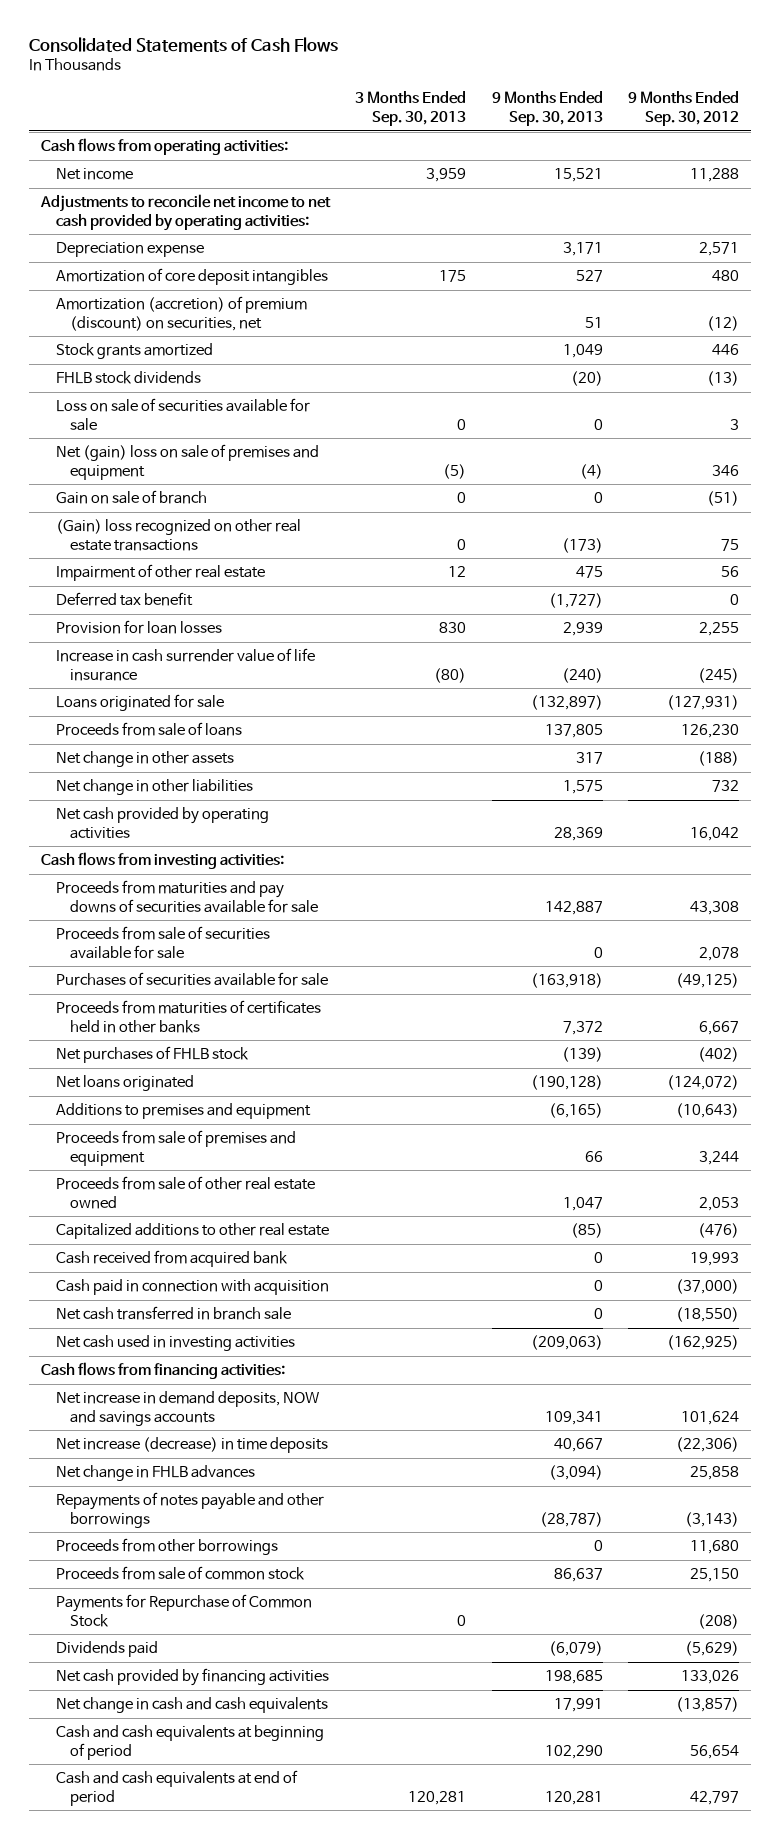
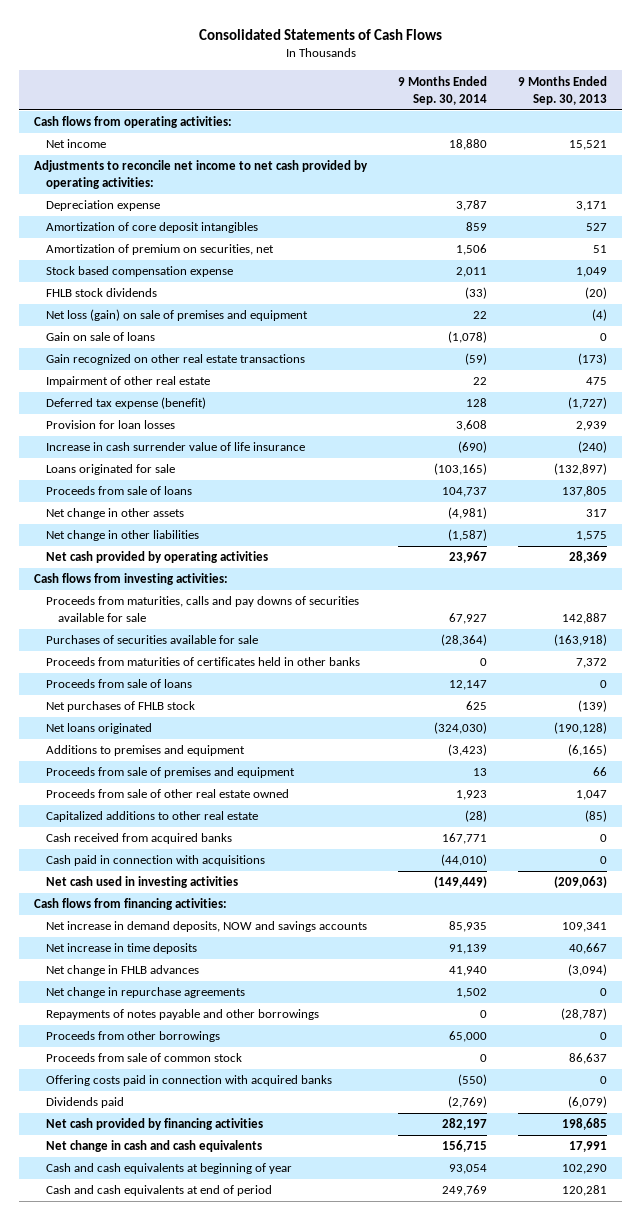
- | 3 Months Ended Sep. 30, 2013 | 9 Months Ended Sep. 30, 2013 | 9 Months Ended Sep. 30, 2012
+ | 9 Months Ended Sep. 30, 2014 | 9 Months Ended Sep. 30, 2013
- Amortization (accretion) of premium (discount) on securities, net | | 51 | (12)
- Stock grants amortized | | 1,049 | 446
+ Amortization of premium on securities, net | 1,506 | 51
+ Stock based compensation expense | 2,011 | 1,049
- Loss on sale of securities available for sale | 0 | 0 | 3
- Net (gain) loss on sale of premises and equipment | (5) | (4) | 346
- Gain on sale of branch | 0 | 0 | (51)
- (Gain) loss recognized on other real estate transactions | 0 | (173) | 75
+ Net loss (gain) on sale of premises and equipment | 22 | (4)
+ Gain on sale of loans | (1,078) | 0
+ Gain recognized on other real estate transactions | (59) | (173)
- Deferred tax benefit | | (1,727) | 0
+ Deferred tax expense (benefit) | 128 | (1,727)
- Proceeds from maturities and pay downs of securities available for sale | | 142,887 | 43,308
- Proceeds from sale of securities available for sale | | 0 | 2,078
+ Proceeds from maturities, calls and pay downs of securities available for sale | 67,927 | 142,887
+ Proceeds from sale of loans | 12,147 | 0
- Cash received from acquired bank | | 0 | 19,993
- Cash paid in connection with acquisition | | 0 | (37,000)
- Net cash transferred in branch sale | | 0 | (18,550)
+ Cash received from acquired banks | 167,771 | 0
+ Cash paid in connection with acquisitions | (44,010) | 0
- Net increase (decrease) in time deposits | | 40,667 | (22,306)
+ Net increase in time deposits | 91,139 | 40,667
+ Net change in repurchase agreements | 1,502 | 0
- Payments for Repurchase of Common Stock | 0 | | (208)
+ Offering costs paid in connection with acquired banks | (550) | 0
- Cash and cash equivalents at beginning of period | | 102,290 | 56,654
+ Cash and cash equivalents at beginning of year | 93,054 | 102,290

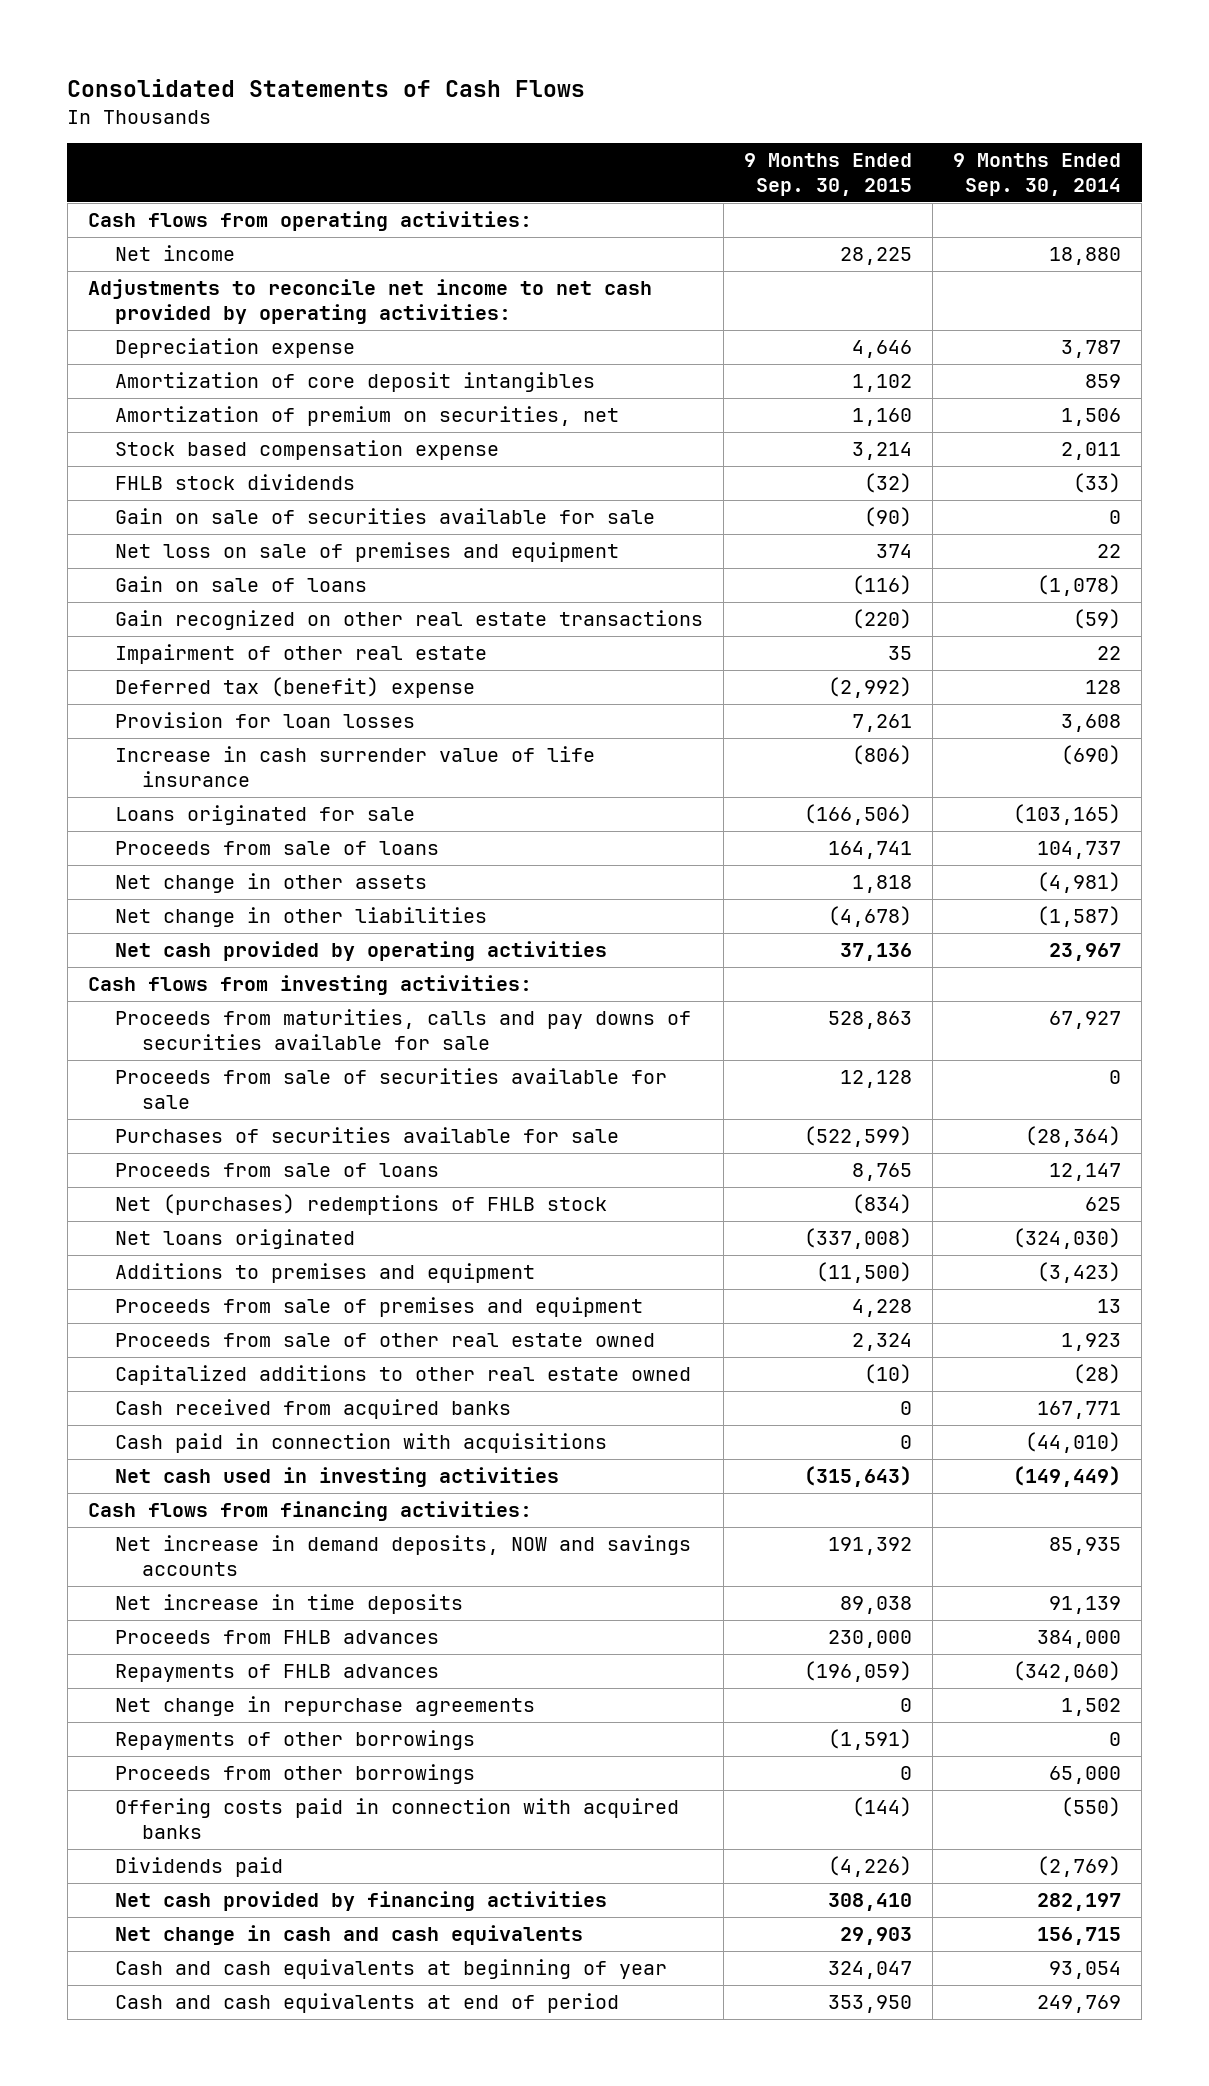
- | 9 Months Ended Sep. 30, 2014 | 9 Months Ended Sep. 30, 2013
+ | 9 Months Ended Sep. 30, 2015 | 9 Months Ended Sep. 30, 2014
- Net loss (gain) on sale of premises and equipment | 22 | (4)
+ Gain on sale of securities available for sale | (90) | 0
+ Net loss on sale of premises and equipment | 374 | 22
- Deferred tax expense (benefit) | 128 | (1,727)
+ Deferred tax (benefit) expense | (2,992) | 128
+ Proceeds from sale of securities available for sale | 12,128 | 0
- Proceeds from maturities of certificates held in other banks | 0 | 7,372
- Net purchases of FHLB stock | 625 | (139)
+ Net (purchases) redemptions of FHLB stock | (834) | 625
- Capitalized additions to other real estate | (28) | (85)
+ Capitalized additions to other real estate owned | (10) | (28)
- Net change in FHLB advances | 41,940 | (3,094)
+ Proceeds from FHLB advances | 230,000 | 384,000
+ Repayments of FHLB advances | (196,059) | (342,060)
- Repayments of notes payable and other borrowings | 0 | (28,787)
+ Repayments of other borrowings | (1,591) | 0
- Proceeds from sale of common stock | 0 | 86,637

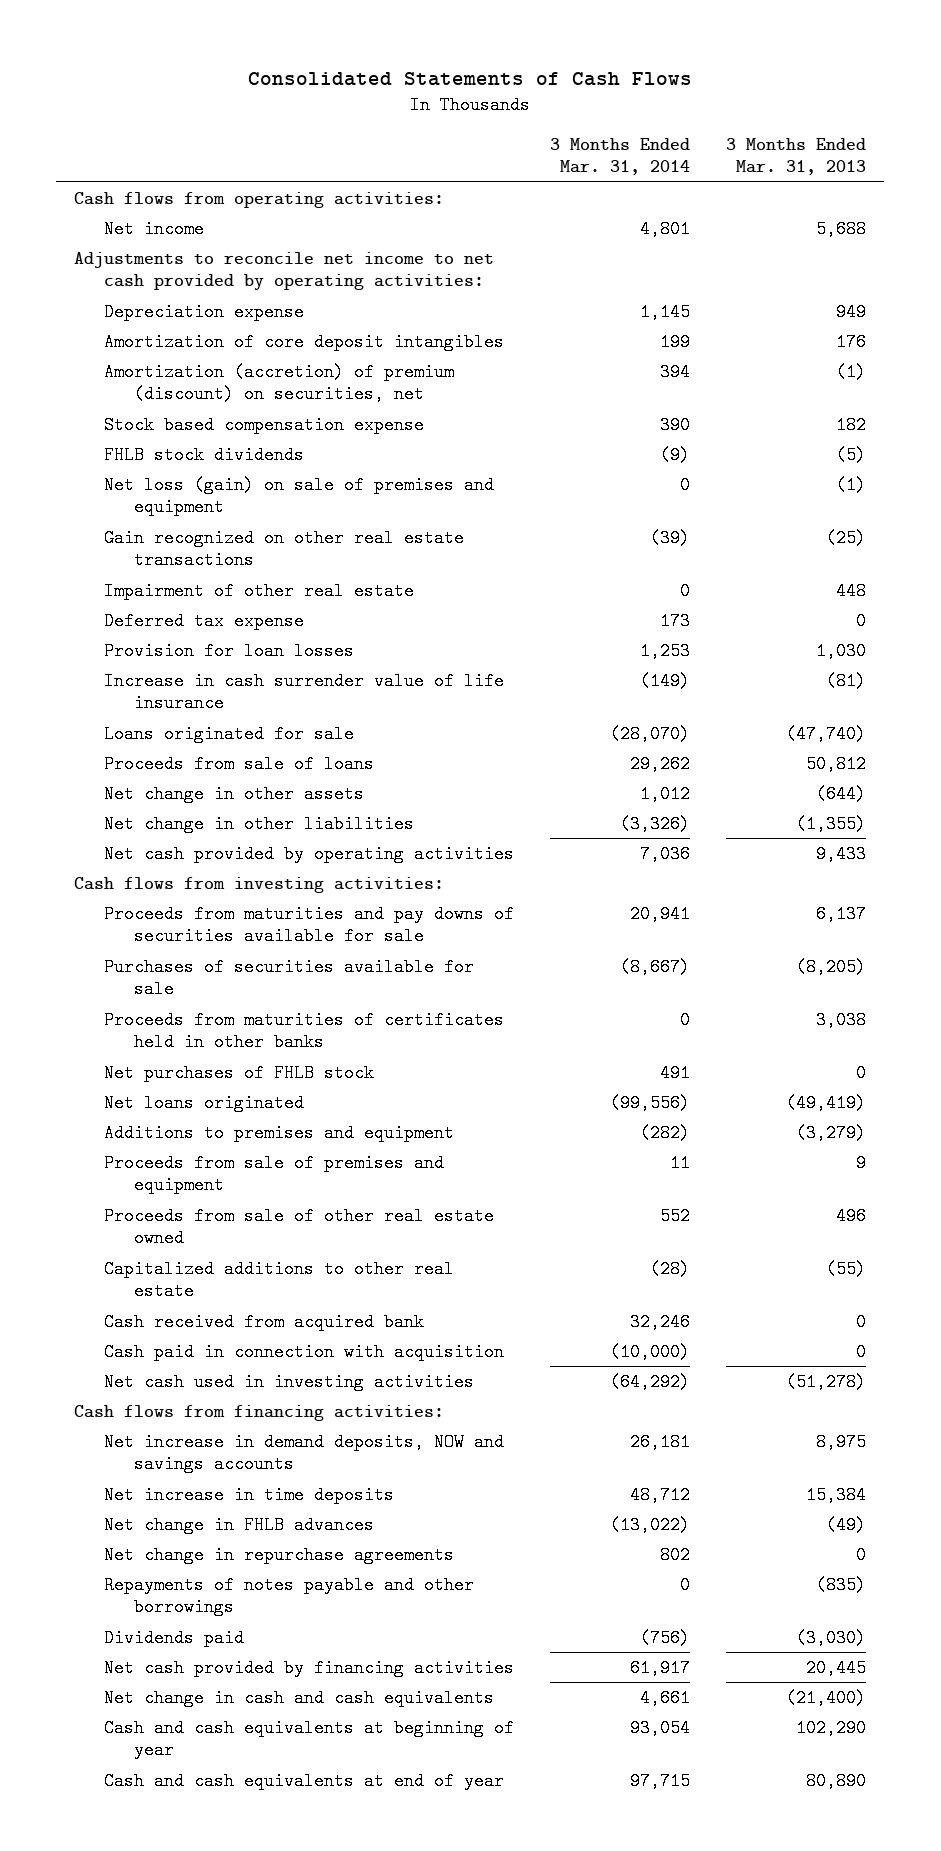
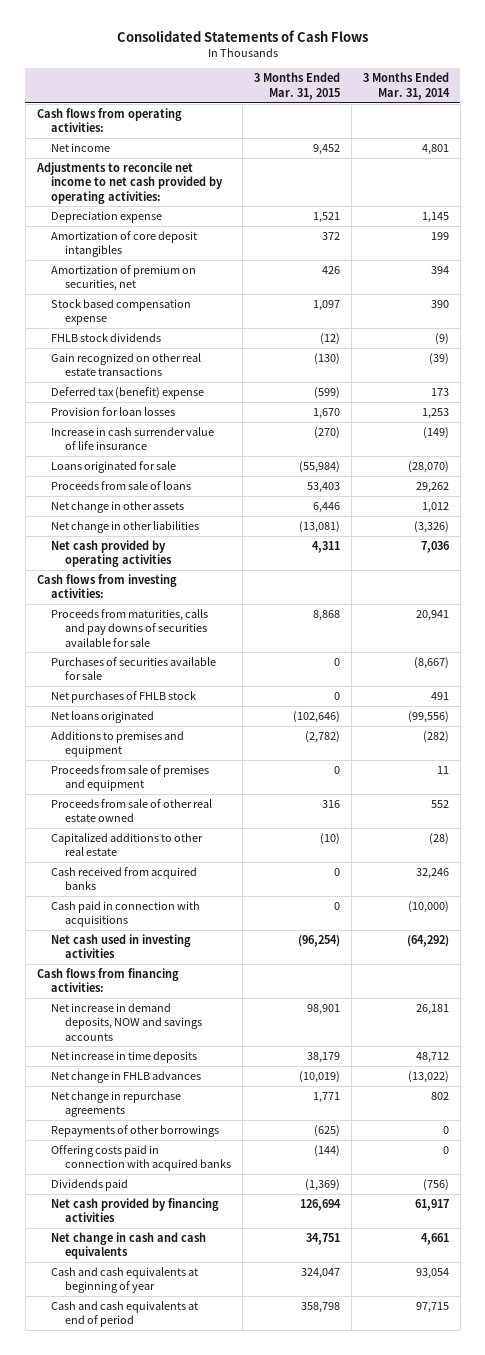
- | 3 Months Ended Mar. 31, 2014 | 3 Months Ended Mar. 31, 2013
+ | 3 Months Ended Mar. 31, 2015 | 3 Months Ended Mar. 31, 2014
- Amortization (accretion) of premium (discount) on securities, net | 394 | (1)
+ Amortization of premium on securities, net | 426 | 394
- Net loss (gain) on sale of premises and equipment | 0 | (1)
- Impairment of other real estate | 0 | 448
- Deferred tax expense | 173 | 0
+ Deferred tax (benefit) expense | (599) | 173
- Proceeds from maturities and pay downs of securities available for sale | 20,941 | 6,137
+ Proceeds from maturities, calls and pay downs of securities available for sale | 8,868 | 20,941
- Proceeds from maturities of certificates held in other banks | 0 | 3,038
- Cash received from acquired bank | 32,246 | 0
- Cash paid in connection with acquisition | (10,000) | 0
+ Cash received from acquired banks | 0 | 32,246
+ Cash paid in connection with acquisitions | 0 | (10,000)
- Repayments of notes payable and other borrowings | 0 | (835)
+ Repayments of other borrowings | (625) | 0
+ Offering costs paid in connection with acquired banks | (144) | 0
- Cash and cash equivalents at end of year | 97,715 | 80,890
+ Cash and cash equivalents at end of period | 358,798 | 97,715

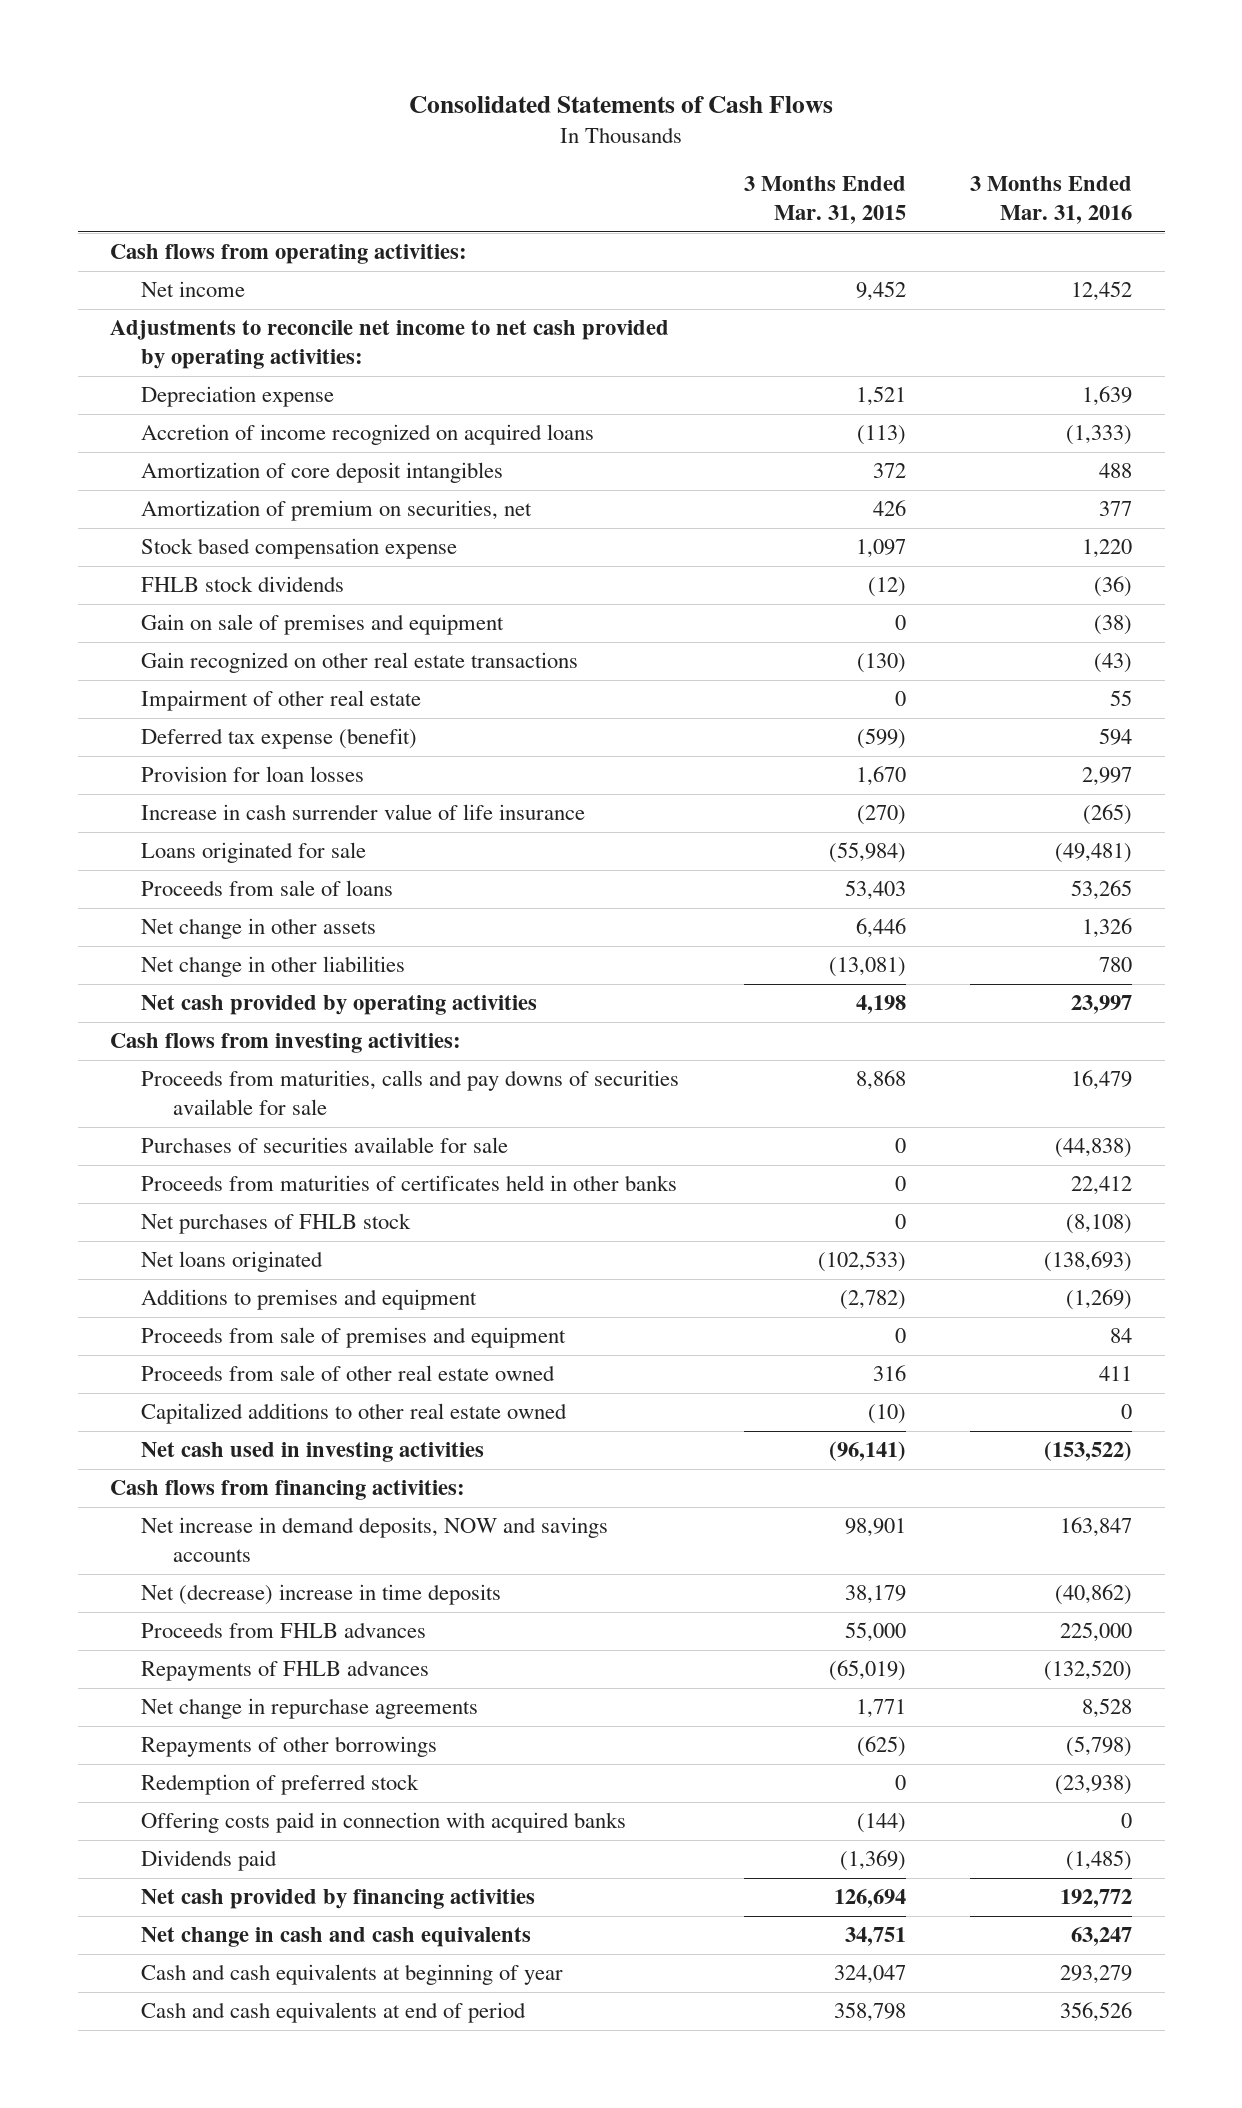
- | 3 Months Ended Mar. 31, 2015 | 3 Months Ended Mar. 31, 2014
+ | 3 Months Ended Mar. 31, 2015 | 3 Months Ended Mar. 31, 2016
+ Accretion of income recognized on acquired loans | (113) | (1,333)
+ Gain on sale of premises and equipment | 0 | (38)
- Deferred tax (benefit) expense | (599) | 173
+ Impairment of other real estate | 0 | 55
+ Deferred tax expense (benefit) | (599) | 594
- Net cash provided by operating activities | 4,311 | 7,036
+ Net cash provided by operating activities | 4,198 | 23,997
+ Proceeds from maturities of certificates held in other banks | 0 | 22,412
- Net loans originated | (102,646) | (99,556)
+ Net loans originated | (102,533) | (138,693)
- Capitalized additions to other real estate | (10) | (28)
- Cash received from acquired banks | 0 | 32,246
- Cash paid in connection with acquisitions | 0 | (10,000)
- Net cash used in investing activities | (96,254) | (64,292)
+ Capitalized additions to other real estate owned | (10) | 0
+ Net cash used in investing activities | (96,141) | (153,522)
- Net increase in time deposits | 38,179 | 48,712
- Net change in FHLB advances | (10,019) | (13,022)
+ Net (decrease) increase in time deposits | 38,179 | (40,862)
+ Proceeds from FHLB advances | 55,000 | 225,000
+ Repayments of FHLB advances | (65,019) | (132,520)
+ Redemption of preferred stock | 0 | (23,938)

